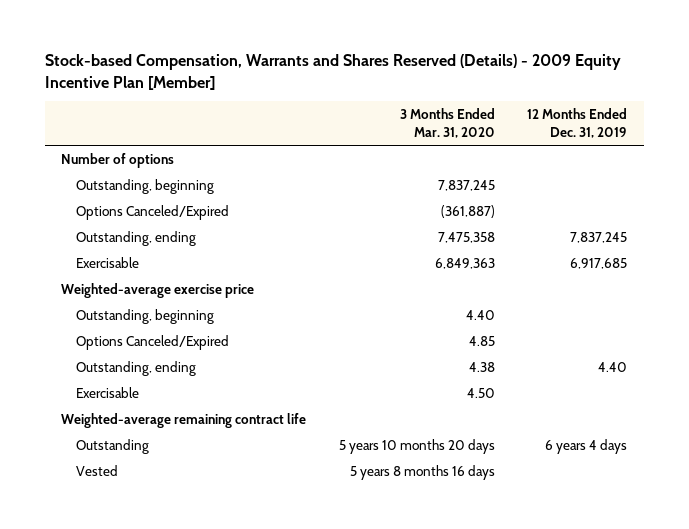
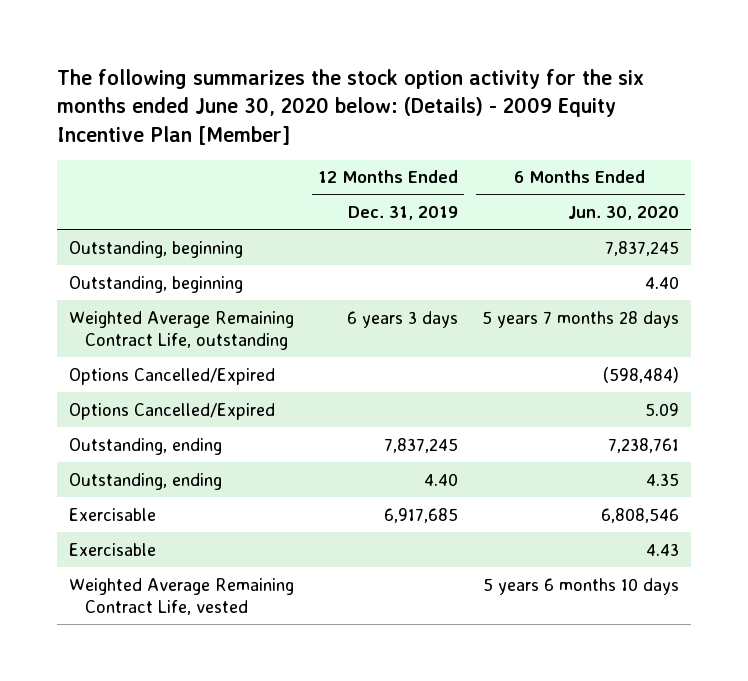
- Stock-based Compensation, Warrants and Shares Reserved (Details) - 2009 Equity Incentive Plan [Member]
+ The following summarizes the stock option activity for the six months ended June 30, 2020 below: (Details) - 2009 Equity Incentive Plan [Member]
- | 3 Months Ended Mar. 31, 2020 | 12 Months Ended Dec. 31, 2019
+ | 12 Months Ended Dec. 31, 2019 | 6 Months Ended Jun. 30, 2020
- Number of options
- Options Canceled/Expired | (361,887) |
- Weighted-average exercise price
- Options Canceled/Expired | 4.85 |
+ Weighted Average Remaining Contract Life, outstanding | 6 years 3 days | 5 years 7 months 28 days
+ Options Cancelled/Expired | | (598,484)
+ Options Cancelled/Expired | | 5.09
moved down: Outstanding, ending | 7,837,245 | 7,238,761
moved down: Exercisable | 6,917,685 | 6,808,546
- Weighted-average remaining contract life
- Outstanding | 5 years 10 months 20 days | 6 years 4 days
- Vested | 5 years 8 months 16 days |
+ Weighted Average Remaining Contract Life, vested | | 5 years 6 months 10 days

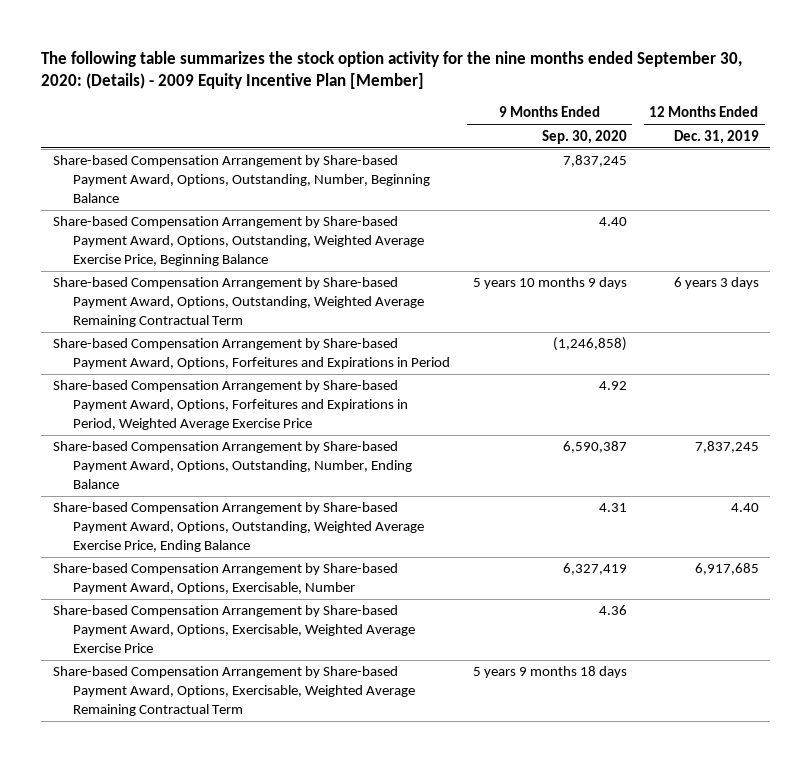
- The following summarizes the stock option activity for the six months ended June 30, 2020 below: (Details) - 2009 Equity Incentive Plan [Member]
+ The following table summarizes the stock option activity for the nine months ended September 30, 2020: (Details) - 2009 Equity Incentive Plan [Member]
- | 12 Months Ended Dec. 31, 2019 | 6 Months Ended Jun. 30, 2020
+ | 9 Months Ended Sep. 30, 2020 | 12 Months Ended Dec. 31, 2019
- Outstanding, beginning | | 7,837,245
- Outstanding, beginning | | 4.40
- Weighted Average Remaining Contract Life, outstanding | 6 years 3 days | 5 years 7 months 28 days
- Options Cancelled/Expired | | (598,484)
- Options Cancelled/Expired | | 5.09
- Outstanding, ending | 7,837,245 | 7,238,761
- Outstanding, ending | 4.40 | 4.35
- Exercisable | 6,917,685 | 6,808,546
- Exercisable | | 4.43
- Weighted Average Remaining Contract Life, vested | | 5 years 6 months 10 days
+ Share-based Compensation Arrangement by Share-based Payment Award, Options, Outstanding, Number, Beginning Balance | 7,837,245 |
+ Share-based Compensation Arrangement by Share-based Payment Award, Options, Outstanding, Weighted Average Exercise Price, Beginning Balance | 4.40 |
+ Share-based Compensation Arrangement by Share-based Payment Award, Options, Outstanding, Weighted Average Remaining Contractual Term | 5 years 10 months 9 days | 6 years 3 days
+ Share-based Compensation Arrangement by Share-based Payment Award, Options, Forfeitures and Expirations in Period | (1,246,858) |
+ Share-based Compensation Arrangement by Share-based Payment Award, Options, Forfeitures and Expirations in Period, Weighted Average Exercise Price | 4.92 |
+ Share-based Compensation Arrangement by Share-based Payment Award, Options, Outstanding, Number, Ending Balance | 6,590,387 | 7,837,245
+ Share-based Compensation Arrangement by Share-based Payment Award, Options, Outstanding, Weighted Average Exercise Price, Ending Balance | 4.31 | 4.40
+ Share-based Compensation Arrangement by Share-based Payment Award, Options, Exercisable, Number | 6,327,419 | 6,917,685
+ Share-based Compensation Arrangement by Share-based Payment Award, Options, Exercisable, Weighted Average Exercise Price | 4.36 |
+ Share-based Compensation Arrangement by Share-based Payment Award, Options, Exercisable, Weighted Average Remaining Contractual Term | 5 years 9 months 18 days |

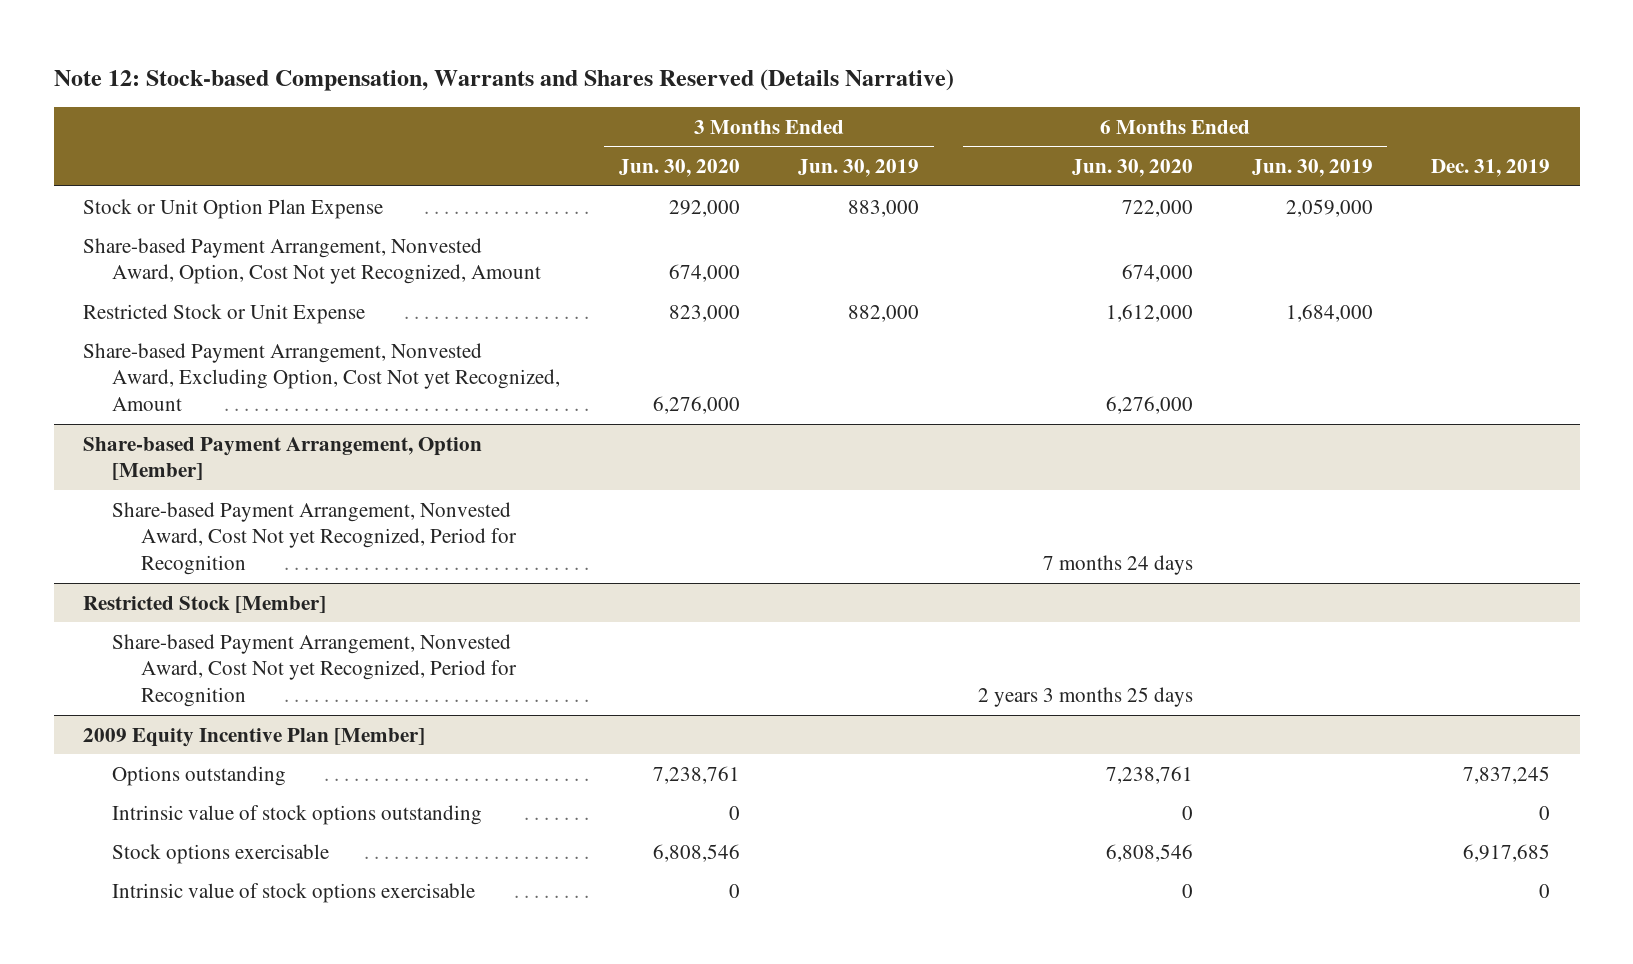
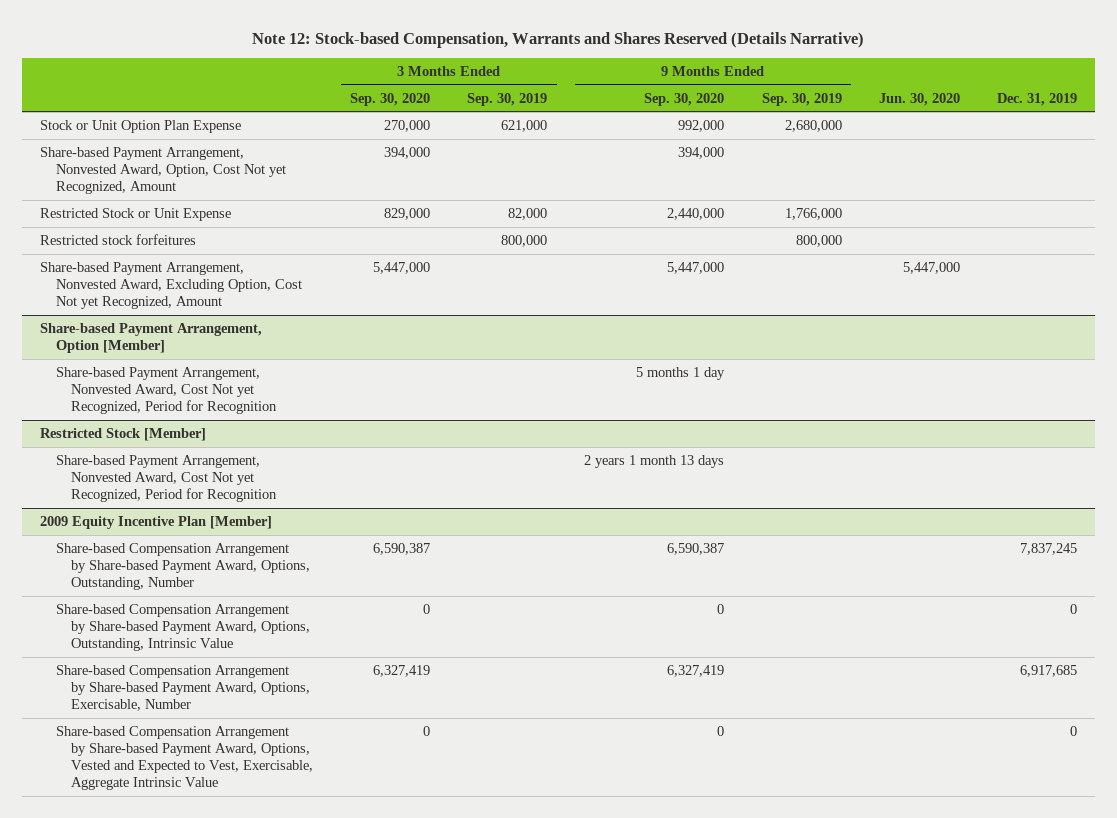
- | 3 Months Ended Jun. 30, 2020 | 3 Months Ended Jun. 30, 2019 | 6 Months Ended Jun. 30, 2020 | 6 Months Ended Jun. 30, 2019 | Dec. 31, 2019
+ | 3 Months Ended Sep. 30, 2020 | 3 Months Ended Sep. 30, 2019 | 9 Months Ended Sep. 30, 2020 | 9 Months Ended Sep. 30, 2019 | Jun. 30, 2020 | Dec. 31, 2019
+ Restricted stock forfeitures | | 800,000 | | 800,000 | |
@ 2009 Equity Incentive Plan [Member]
- Options outstanding | 7,238,761 | | 7,238,761 | | 7,837,245
- Intrinsic value of stock options outstanding | 0 | | 0 | | 0
- Stock options exercisable | 6,808,546 | | 6,808,546 | | 6,917,685
- Intrinsic value of stock options exercisable | 0 | | 0 | | 0
+ Share-based Compensation Arrangement by Share-based Payment Award, Options, Outstanding, Number | 6,590,387 | | 6,590,387 | | | 7,837,245
+ Share-based Compensation Arrangement by Share-based Payment Award, Options, Outstanding, Intrinsic Value | 0 | | 0 | | | 0
+ Share-based Compensation Arrangement by Share-based Payment Award, Options, Exercisable, Number | 6,327,419 | | 6,327,419 | | | 6,917,685
+ Share-based Compensation Arrangement by Share-based Payment Award, Options, Vested and Expected to Vest, Exercisable, Aggregate Intrinsic Value | 0 | | 0 | | | 0

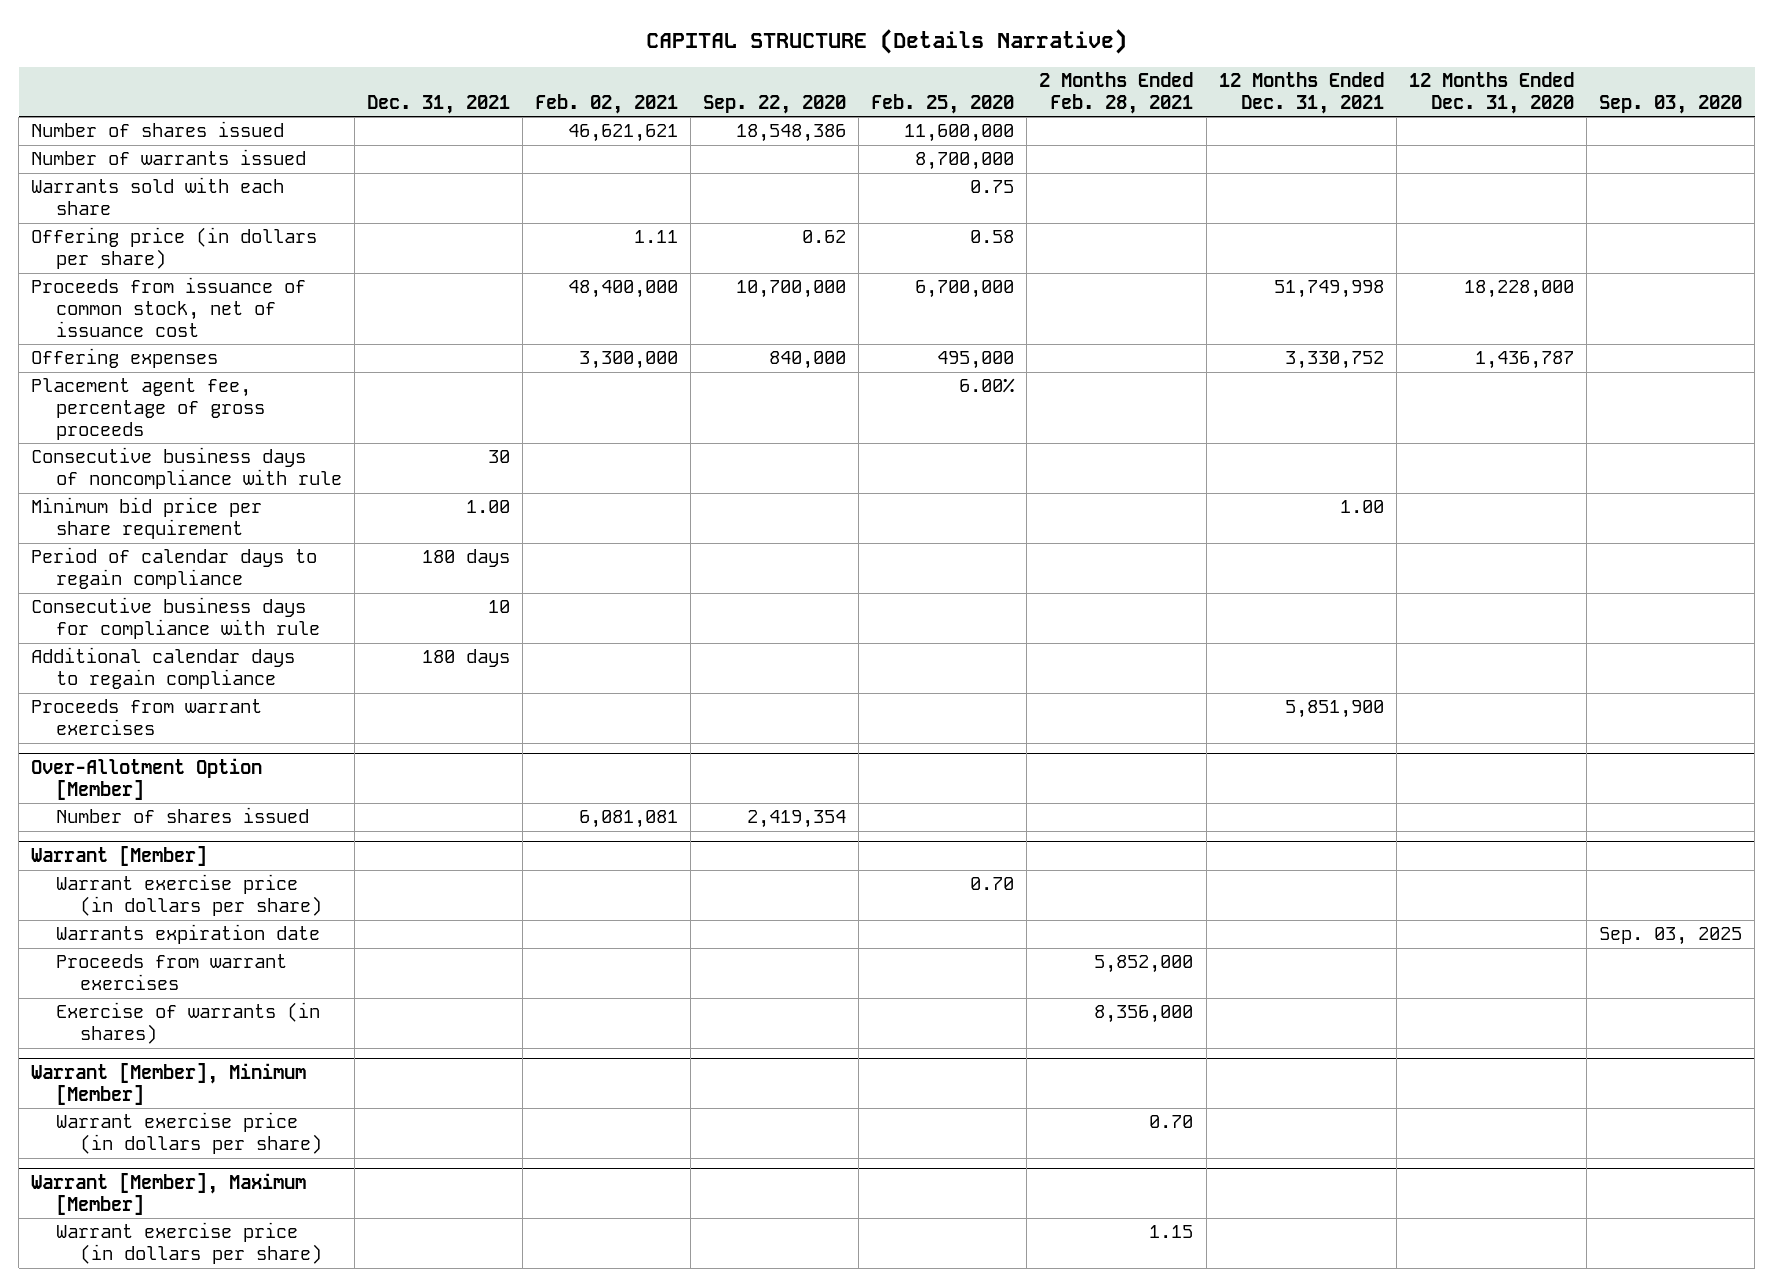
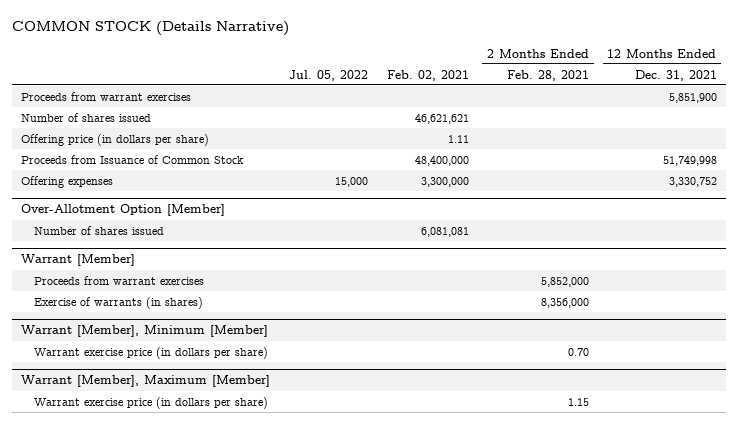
- CAPITAL STRUCTURE (Details Narrative)
+ COMMON STOCK (Details Narrative)
- | Dec. 31, 2021 | Feb. 02, 2021 | Sep. 22, 2020 | Feb. 25, 2020 | 2 Months Ended Feb. 28, 2021 | 12 Months Ended Dec. 31, 2021 | 12 Months Ended Dec. 31, 2020 | Sep. 03, 2020
+ | Jul. 05, 2022 | Feb. 02, 2021 | 2 Months Ended Feb. 28, 2021 | 12 Months Ended Dec. 31, 2021
moved up: Proceeds from warrant exercises | | | | 5,851,900
- Number of warrants issued | | | | 8,700,000 | | | |
- Warrants sold with each share | | | | 0.75 | | | |
- Proceeds from issuance of common stock, net of issuance cost | | 48,400,000 | 10,700,000 | 6,700,000 | | 51,749,998 | 18,228,000 |
+ Proceeds from Issuance of Common Stock | | 48,400,000 | | 51,749,998
- Placement agent fee, percentage of gross proceeds | | | | 6.00% | | | |
- Consecutive business days of noncompliance with rule | 30 | | | | | | |
- Minimum bid price per share requirement | 1.00 | | | | | 1.00 | |
- Period of calendar days to regain compliance | 180 days | | | | | | |
- Consecutive business days for compliance with rule | 10 | | | | | | |
- Additional calendar days to regain compliance | 180 days | | | | | | |
@ Warrant [Member]
- Warrant exercise price (in dollars per share) | | | | 0.70 | | | |
- Warrants expiration date | | | | | | | | Sep. 03, 2025

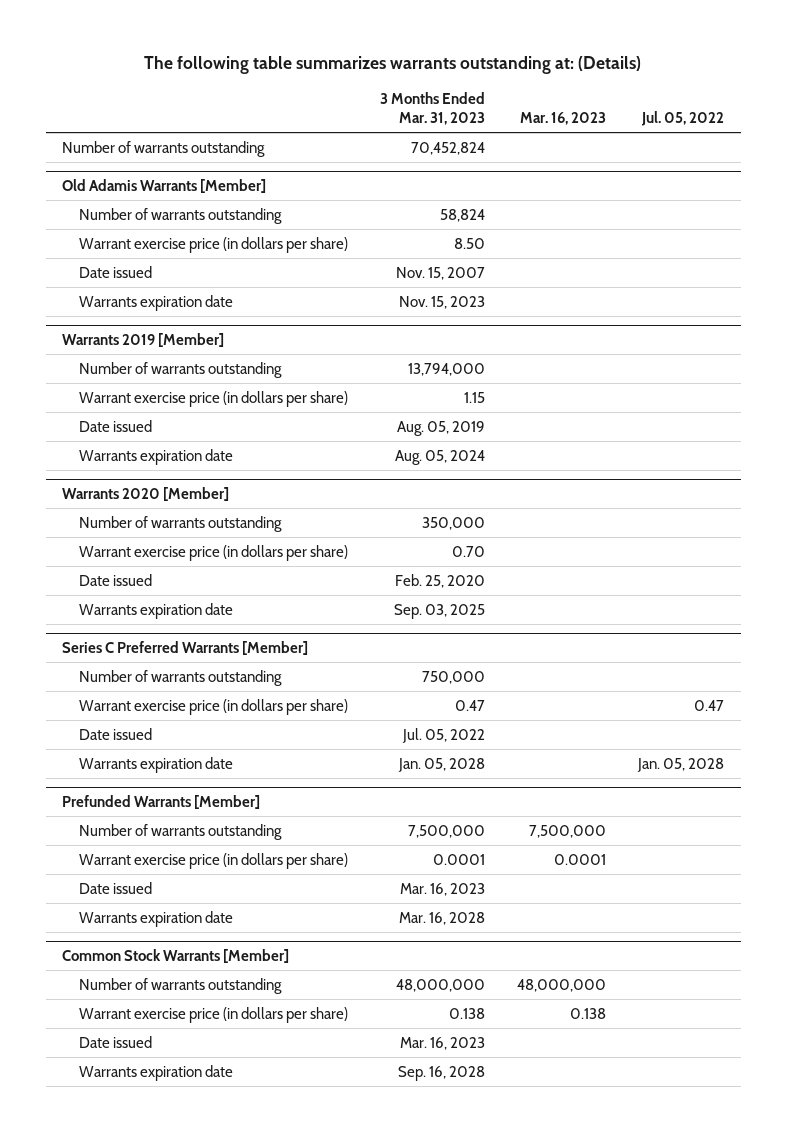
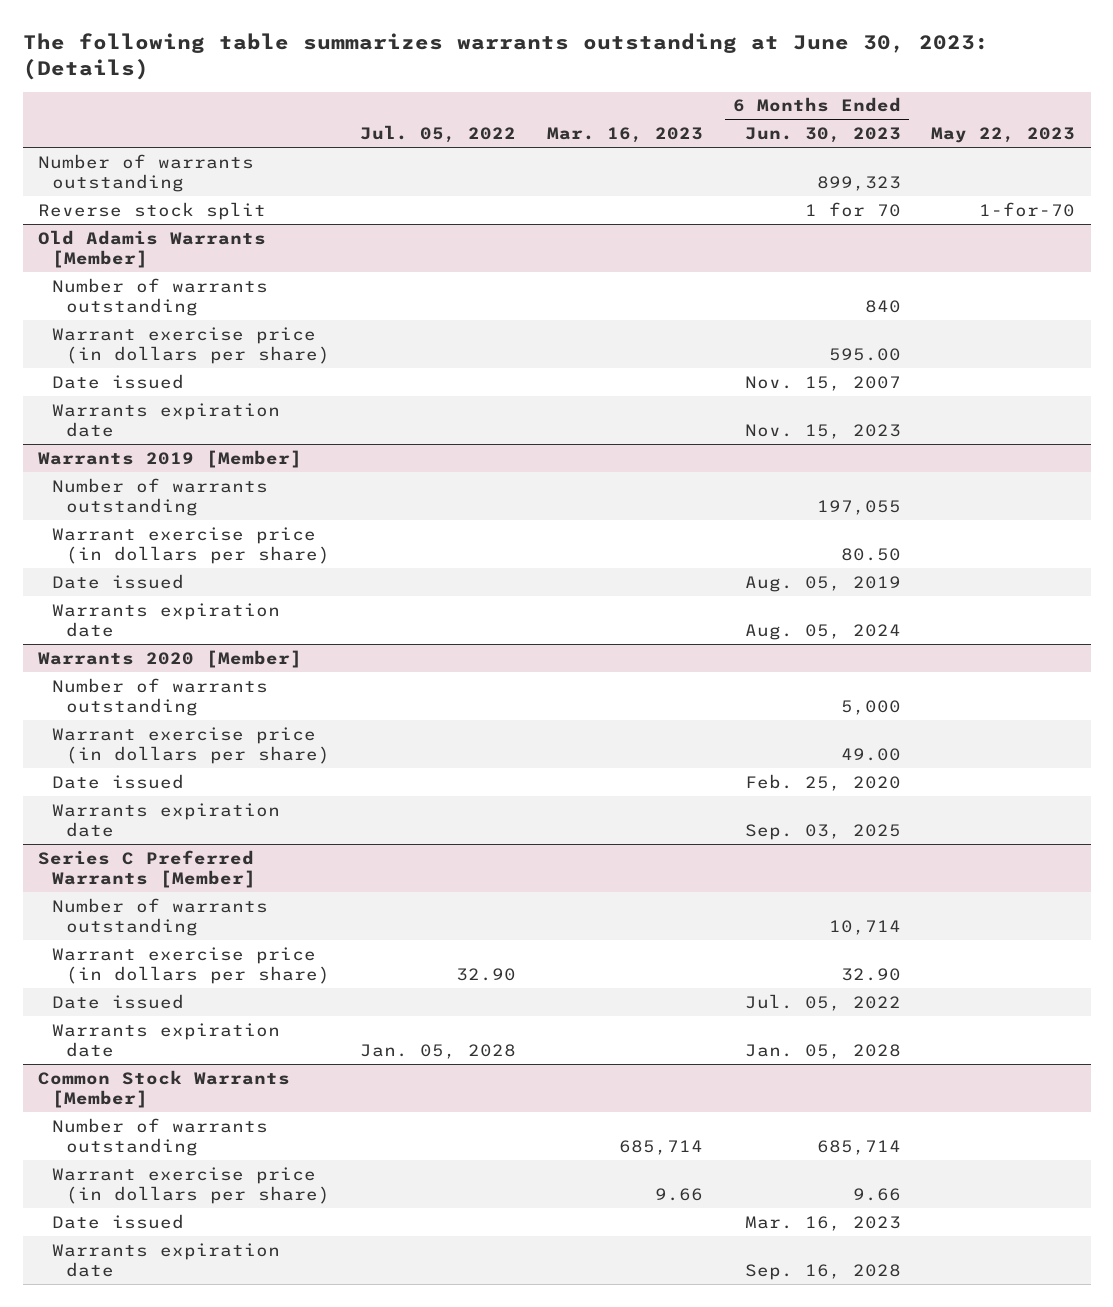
- The following table summarizes warrants outstanding at: (Details)
+ The following table summarizes warrants outstanding at June 30, 2023: (Details)
- | 3 Months Ended Mar. 31, 2023 | Mar. 16, 2023 | Jul. 05, 2022
+ | Jul. 05, 2022 | Mar. 16, 2023 | 6 Months Ended Jun. 30, 2023 | May 22, 2023
+ Reverse stock split | | | 1 for 70 | 1-for-70
@ Series C Preferred Warrants [Member]
- Warrant exercise price (in dollars per share) | 0.47 | | 0.47
+ Warrant exercise price (in dollars per share) | 32.90 | | 32.90 |
- Prefunded Warrants [Member]
- Number of warrants outstanding | 7,500,000 | 7,500,000 |
- Warrant exercise price (in dollars per share) | 0.0001 | 0.0001 |
- Date issued | Mar. 16, 2023 | |
- Warrants expiration date | Mar. 16, 2028 | |
@ Common Stock Warrants [Member]
- Number of warrants outstanding | 48,000,000 | 48,000,000 |
- Warrant exercise price (in dollars per share) | 0.138 | 0.138 |
+ Number of warrants outstanding | | 685,714 | 685,714 |
+ Warrant exercise price (in dollars per share) | | 9.66 | 9.66 |

